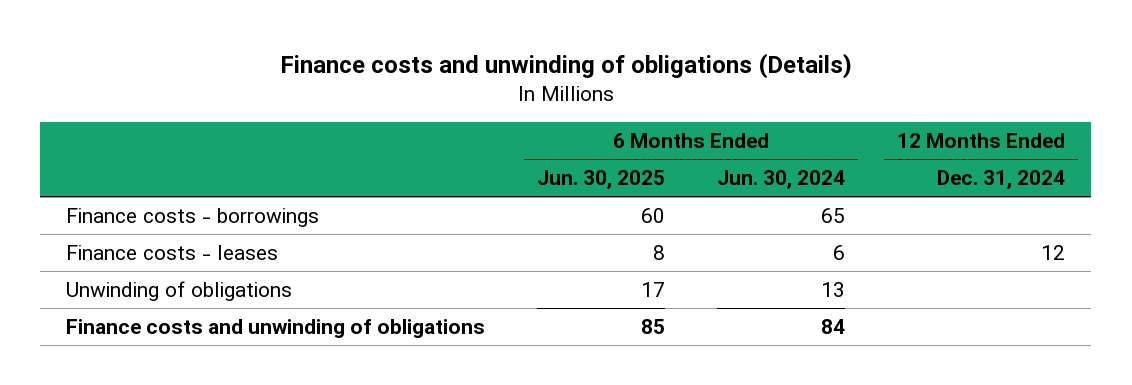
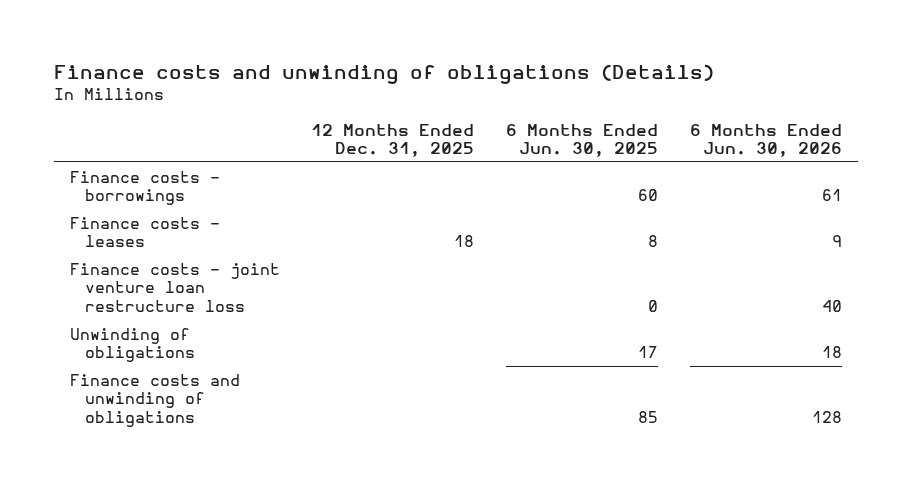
- | 6 Months Ended Jun. 30, 2025 | 6 Months Ended Jun. 30, 2024 | 12 Months Ended Dec. 31, 2024
+ | 12 Months Ended Dec. 31, 2025 | 6 Months Ended Jun. 30, 2025 | 6 Months Ended Jun. 30, 2026
+ Finance costs - joint venture loan restructure loss | | 0 | 40

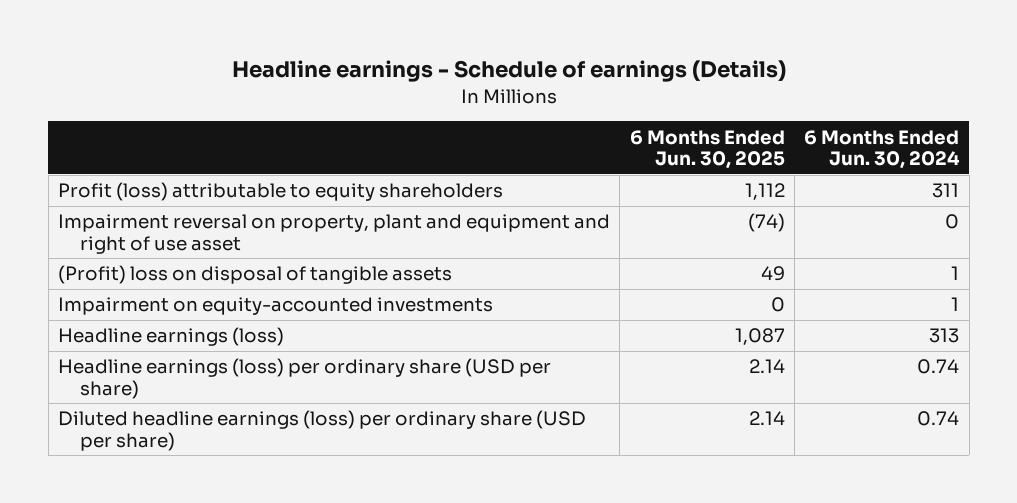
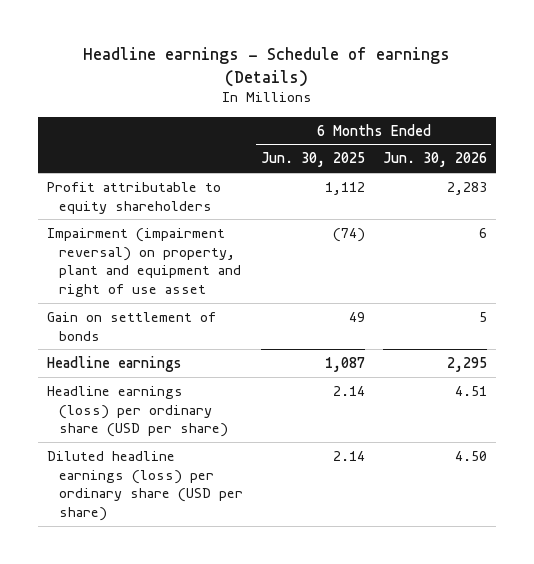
- | 6 Months Ended Jun. 30, 2025 | 6 Months Ended Jun. 30, 2024
+ | 6 Months Ended Jun. 30, 2025 | 6 Months Ended Jun. 30, 2026
- Profit (loss) attributable to equity shareholders | 1,112 | 311
- Impairment reversal on property, plant and equipment and right of use asset | (74) | 0
- (Profit) loss on disposal of tangible assets | 49 | 1
- Impairment on equity-accounted investments | 0 | 1
- Headline earnings (loss) | 1,087 | 313
+ Profit attributable to equity shareholders | 1,112 | 2,283
+ Impairment (impairment reversal) on property, plant and equipment and right of use asset | (74) | 6
+ Gain on settlement of bonds | 49 | 5
+ Headline earnings | 1,087 | 2,295

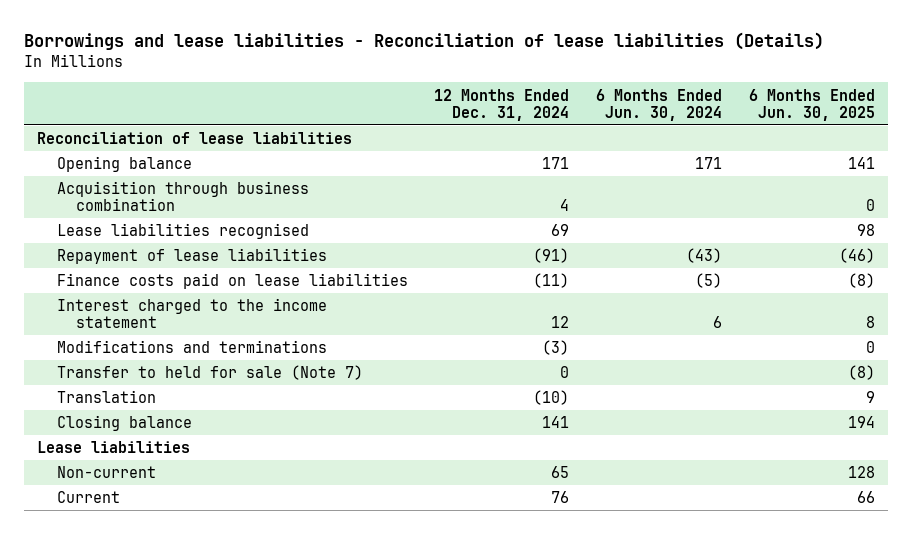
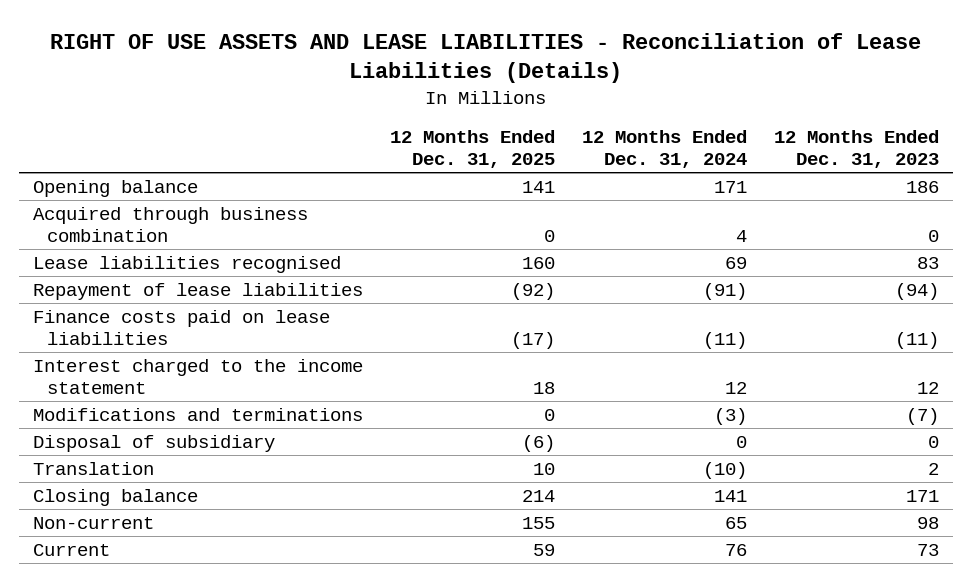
- Borrowings and lease liabilities - Reconciliation of lease liabilities (Details)
+ RIGHT OF USE ASSETS AND LEASE LIABILITIES - Reconciliation of Lease Liabilities (Details)
- | 12 Months Ended Dec. 31, 2024 | 6 Months Ended Jun. 30, 2024 | 6 Months Ended Jun. 30, 2025
+ | 12 Months Ended Dec. 31, 2025 | 12 Months Ended Dec. 31, 2024 | 12 Months Ended Dec. 31, 2023
- Reconciliation of lease liabilities
- Acquisition through business combination | 4 | | 0
+ Acquired through business combination | 0 | 4 | 0
- Transfer to held for sale (Note 7) | 0 | | (8)
+ Disposal of subsidiary | (6) | 0 | 0
- Lease liabilities

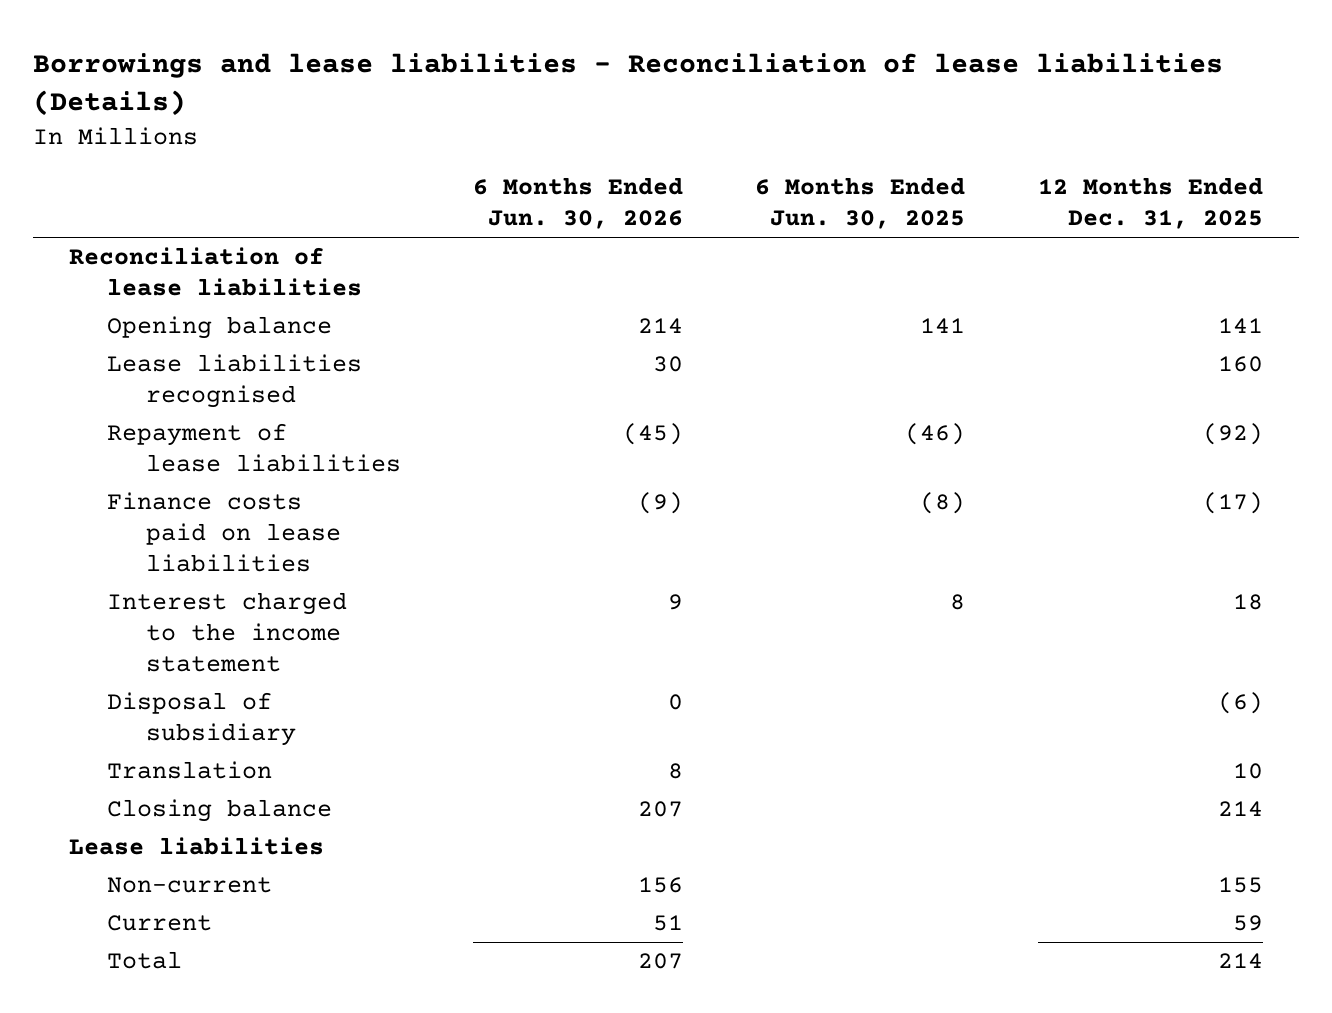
- RIGHT OF USE ASSETS AND LEASE LIABILITIES - Reconciliation of Lease Liabilities (Details)
+ Borrowings and lease liabilities - Reconciliation of lease liabilities (Details)
- | 12 Months Ended Dec. 31, 2025 | 12 Months Ended Dec. 31, 2024 | 12 Months Ended Dec. 31, 2023
+ | 6 Months Ended Jun. 30, 2026 | 6 Months Ended Jun. 30, 2025 | 12 Months Ended Dec. 31, 2025
+ Reconciliation of lease liabilities
- Acquired through business combination | 0 | 4 | 0
- Modifications and terminations | 0 | (3) | (7)
+ Lease liabilities
+ Total | 207 | | 214

